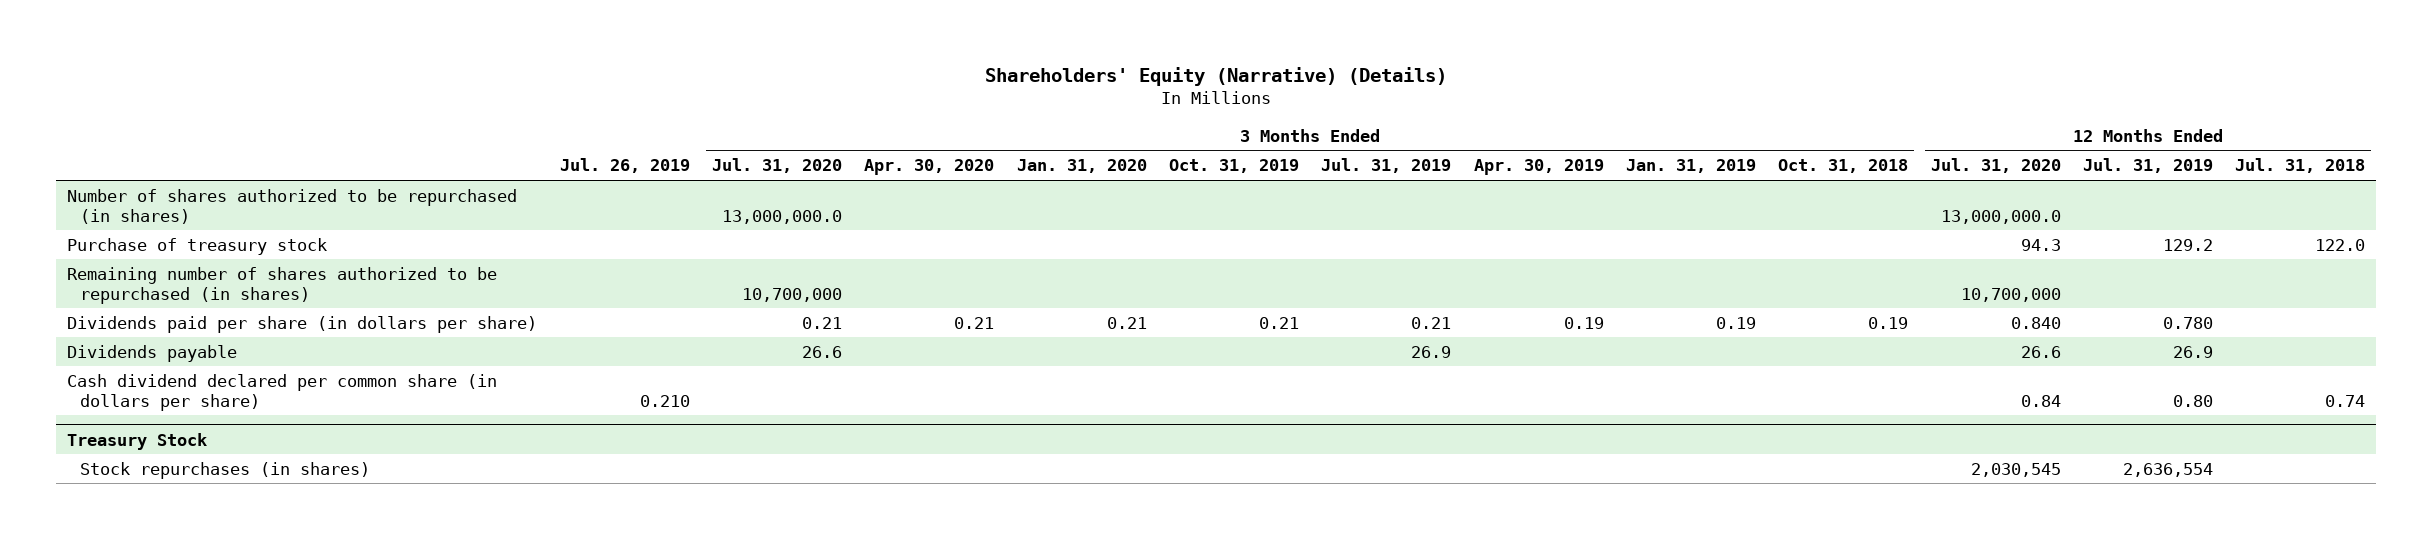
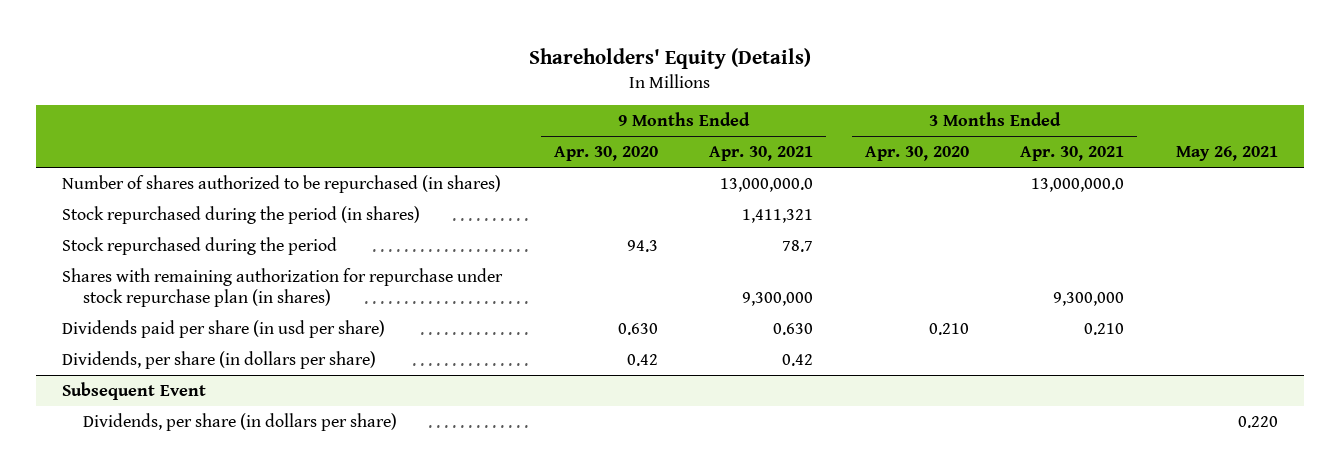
- Shareholders' Equity (Narrative) (Details)
+ Shareholders' Equity (Details)
- | Jul. 26, 2019 | 3 Months Ended Jul. 31, 2020 | 3 Months Ended Apr. 30, 2020 | 3 Months Ended Jan. 31, 2020 | 3 Months Ended Oct. 31, 2019 | 3 Months Ended Jul. 31, 2019 | 3 Months Ended Apr. 30, 2019 | 3 Months Ended Jan. 31, 2019 | 3 Months Ended Oct. 31, 2018 | 12 Months Ended Jul. 31, 2020 | 12 Months Ended Jul. 31, 2019 | 12 Months Ended Jul. 31, 2018
+ | 9 Months Ended Apr. 30, 2020 | 9 Months Ended Apr. 30, 2021 | 3 Months Ended Apr. 30, 2020 | 3 Months Ended Apr. 30, 2021 | May 26, 2021
- Purchase of treasury stock | | | | | | | | | | 94.3 | 129.2 | 122.0
- Remaining number of shares authorized to be repurchased (in shares) | | 10,700,000 | | | | | | | | 10,700,000 | |
- Dividends paid per share (in dollars per share) | | 0.21 | 0.21 | 0.21 | 0.21 | 0.21 | 0.19 | 0.19 | 0.19 | 0.840 | 0.780 |
- Dividends payable | | 26.6 | | | | 26.9 | | | | 26.6 | 26.9 |
- Cash dividend declared per common share (in dollars per share) | 0.210 | | | | | | | | | 0.84 | 0.80 | 0.74
- Treasury Stock
- Stock repurchases (in shares) | | | | | | | | | | 2,030,545 | 2,636,554 |
+ Stock repurchased during the period (in shares) | | 1,411,321 | | |
+ Stock repurchased during the period | 94.3 | 78.7 | | |
+ Shares with remaining authorization for repurchase under stock repurchase plan (in shares) | | 9,300,000 | | 9,300,000 |
+ Dividends paid per share (in usd per share) | 0.630 | 0.630 | 0.210 | 0.210 |
+ Dividends, per share (in dollars per share) | 0.42 | 0.42 | | |
+ Subsequent Event
+ Dividends, per share (in dollars per share) | | | | | 0.220

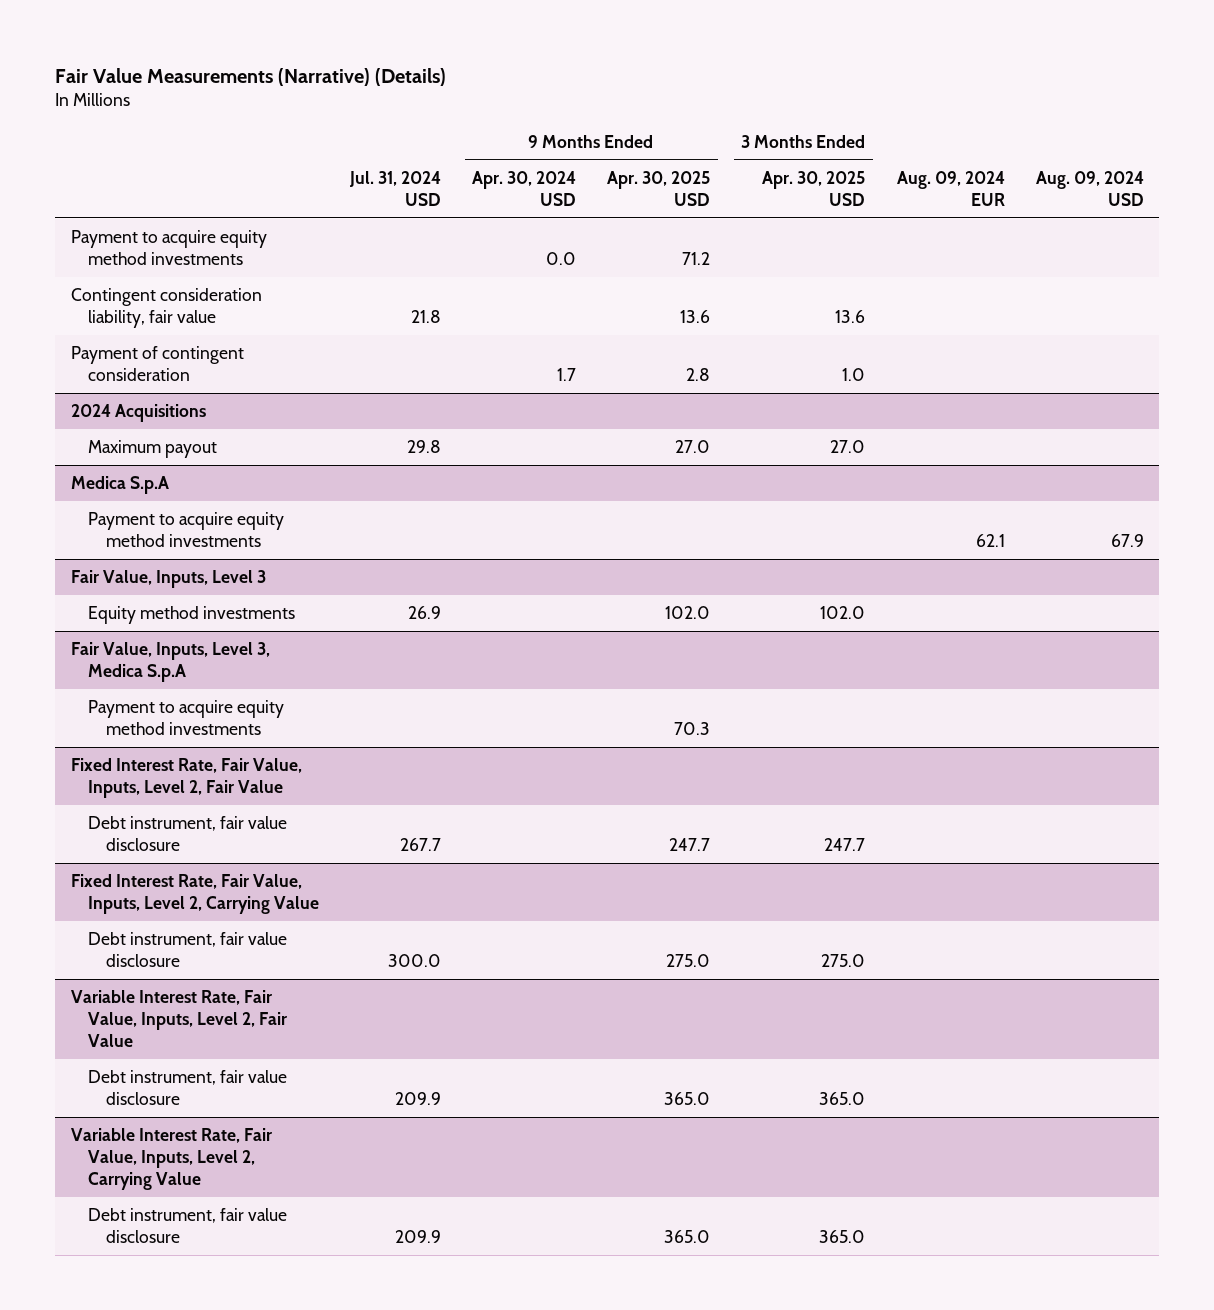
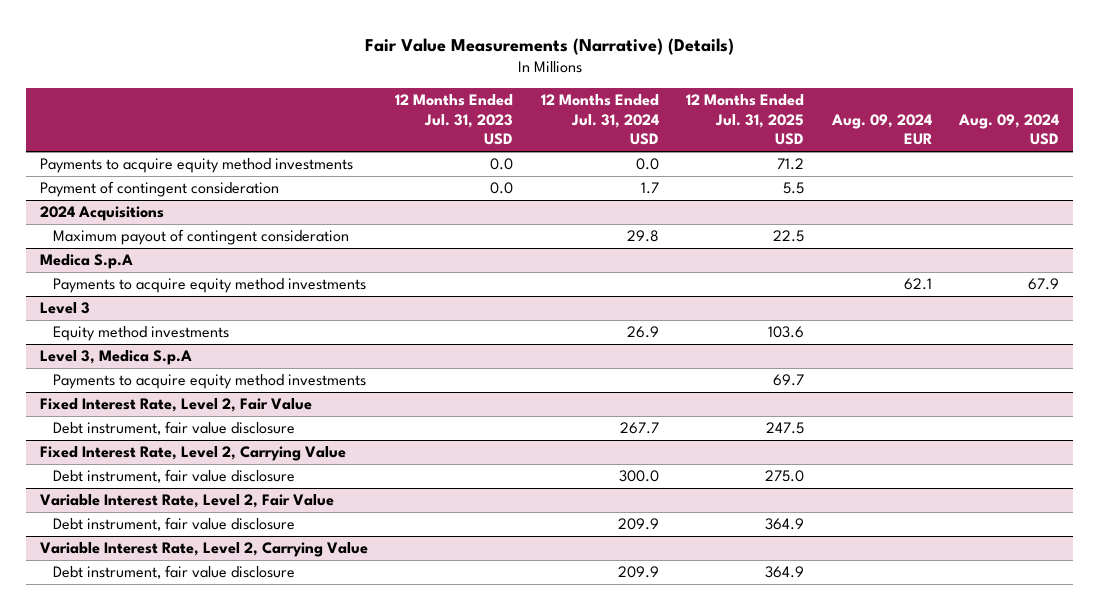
- | Jul. 31, 2024 USD | 9 Months Ended Apr. 30, 2024 USD | 9 Months Ended Apr. 30, 2025 USD | 3 Months Ended Apr. 30, 2025 USD | Aug. 09, 2024 EUR | Aug. 09, 2024 USD
+ | 12 Months Ended Jul. 31, 2023 USD | 12 Months Ended Jul. 31, 2024 USD | 12 Months Ended Jul. 31, 2025 USD | Aug. 09, 2024 EUR | Aug. 09, 2024 USD
- Payment to acquire equity method investments | | 0.0 | 71.2 | | |
- Contingent consideration liability, fair value | 21.8 | | 13.6 | 13.6 | |
+ Payments to acquire equity method investments | 0.0 | 0.0 | 71.2 | |
@ 2024 Acquisitions
- Maximum payout | 29.8 | | 27.0 | 27.0 | |
+ Maximum payout of contingent consideration | | 29.8 | 22.5 | |
@ Medica S.p.A
- Payment to acquire equity method investments | | | | | 62.1 | 67.9
- Fair Value, Inputs, Level 3
@ Medica S.p.A
+ Payments to acquire equity method investments | | | | 62.1 | 67.9
+ Level 3
- Fair Value, Inputs, Level 3, Medica S.p.A
- Payment to acquire equity method investments | | | 70.3 | | |
- Fixed Interest Rate, Fair Value, Inputs, Level 2, Fair Value
+ Level 3, Medica S.p.A
+ Payments to acquire equity method investments | | | 69.7 | |
+ Fixed Interest Rate, Level 2, Fair Value
- Fixed Interest Rate, Fair Value, Inputs, Level 2, Carrying Value
+ Fixed Interest Rate, Level 2, Carrying Value
- Variable Interest Rate, Fair Value, Inputs, Level 2, Fair Value
+ Variable Interest Rate, Level 2, Fair Value
- Variable Interest Rate, Fair Value, Inputs, Level 2, Carrying Value
+ Variable Interest Rate, Level 2, Carrying Value

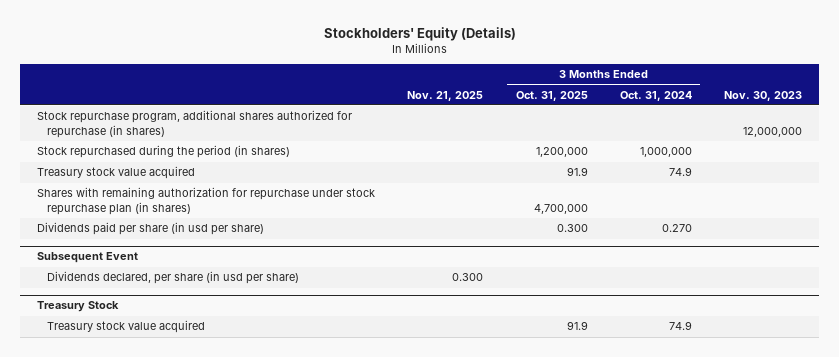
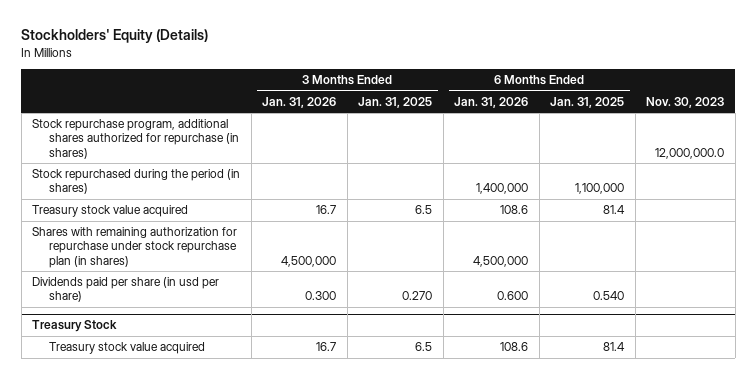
- | Nov. 21, 2025 | 3 Months Ended Oct. 31, 2025 | 3 Months Ended Oct. 31, 2024 | Nov. 30, 2023
+ | 3 Months Ended Jan. 31, 2026 | 3 Months Ended Jan. 31, 2025 | 6 Months Ended Jan. 31, 2026 | 6 Months Ended Jan. 31, 2025 | Nov. 30, 2023
- Stock repurchase program, additional shares authorized for repurchase (in shares) | | | | 12,000,000
+ Stock repurchase program, additional shares authorized for repurchase (in shares) | | | | | 12,000,000.0
- Subsequent Event
- Dividends declared, per share (in usd per share) | 0.300 | | |

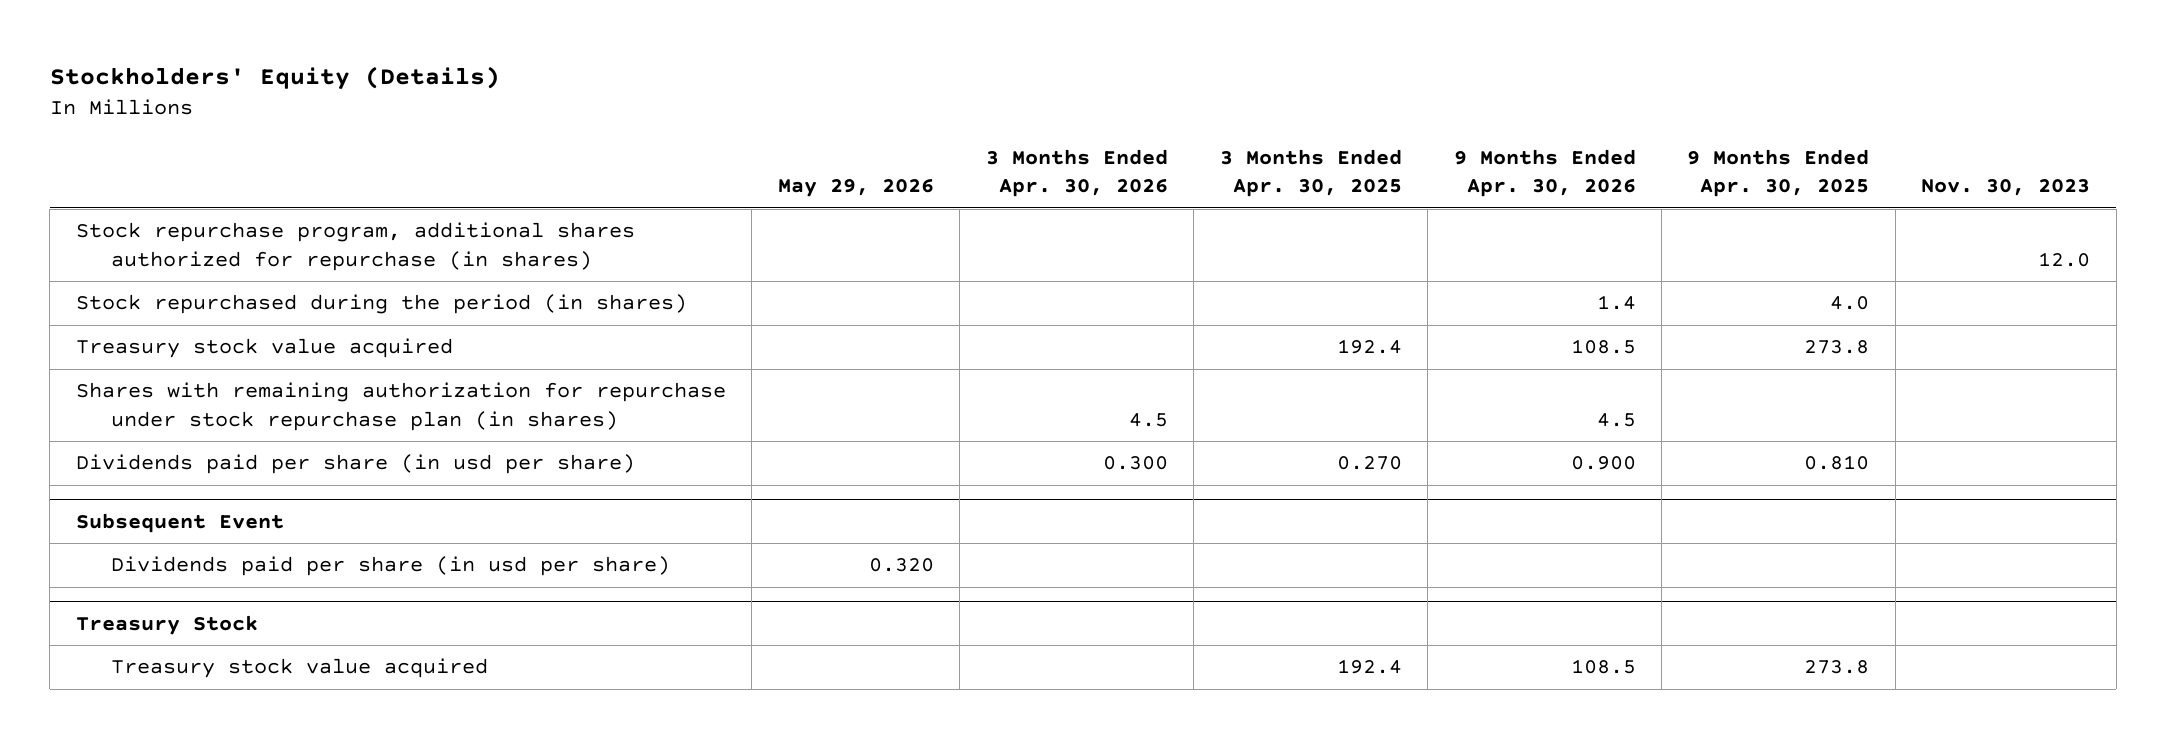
- | 3 Months Ended Jan. 31, 2026 | 3 Months Ended Jan. 31, 2025 | 6 Months Ended Jan. 31, 2026 | 6 Months Ended Jan. 31, 2025 | Nov. 30, 2023
+ | May 29, 2026 | 3 Months Ended Apr. 30, 2026 | 3 Months Ended Apr. 30, 2025 | 9 Months Ended Apr. 30, 2026 | 9 Months Ended Apr. 30, 2025 | Nov. 30, 2023
- Stock repurchase program, additional shares authorized for repurchase (in shares) | | | | | 12,000,000.0
+ Stock repurchase program, additional shares authorized for repurchase (in shares) | | | | | | 12.0
+ Subsequent Event
+ Dividends paid per share (in usd per share) | 0.320 | | | | |

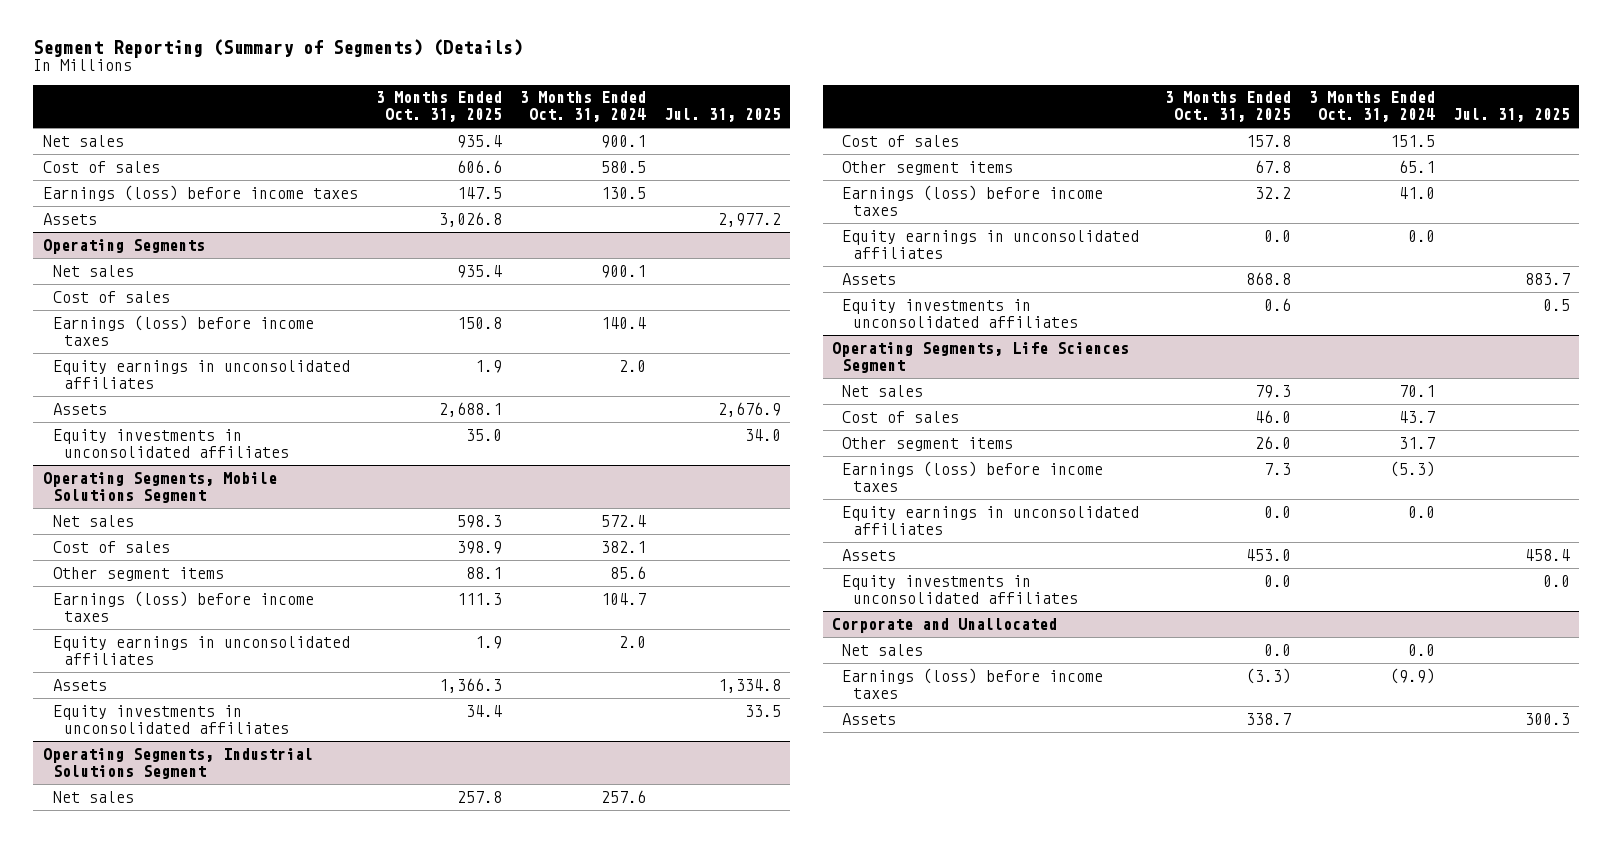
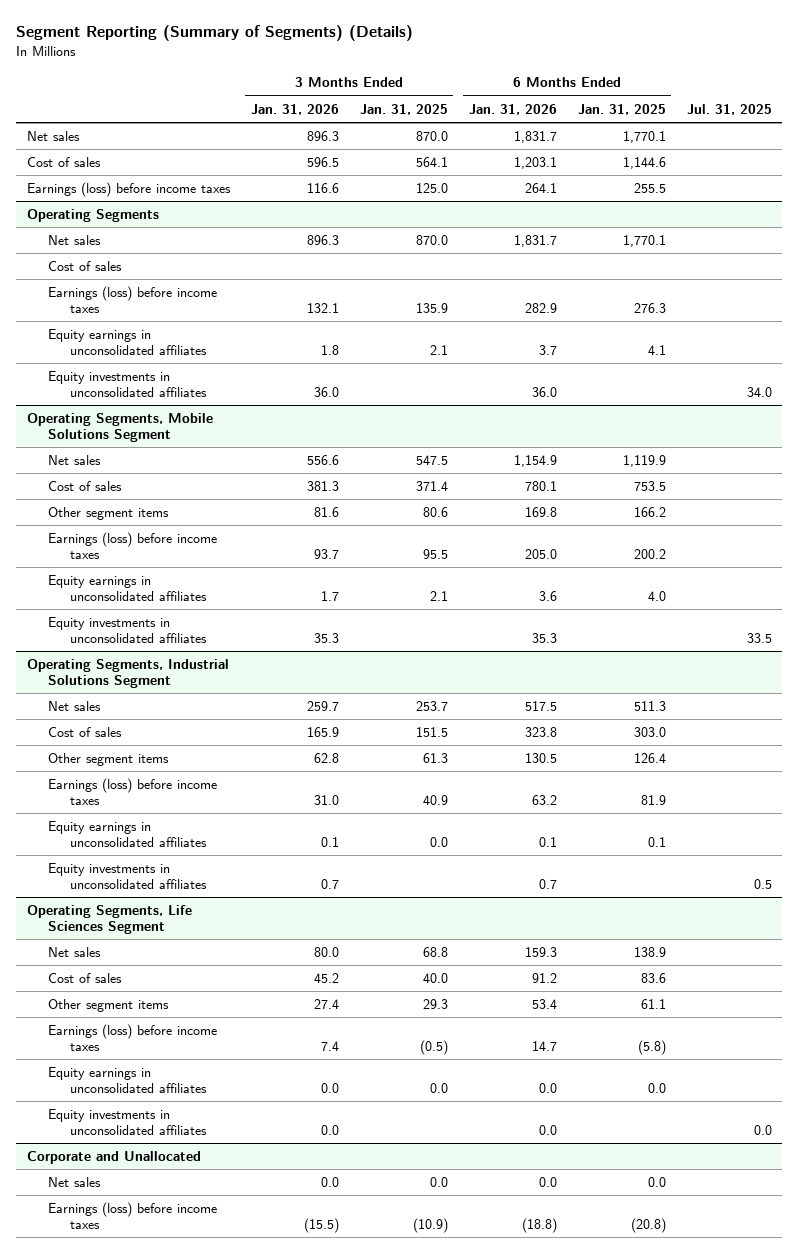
- | 3 Months Ended Oct. 31, 2025 | 3 Months Ended Oct. 31, 2024 | Jul. 31, 2025
+ | 3 Months Ended Jan. 31, 2026 | 3 Months Ended Jan. 31, 2025 | 6 Months Ended Jan. 31, 2026 | 6 Months Ended Jan. 31, 2025 | Jul. 31, 2025
- Assets | 3,026.8 | | 2,977.2
@ Operating Segments
- Assets | 2,688.1 | | 2,676.9
@ Operating Segments, Mobile Solutions Segment
- Assets | 1,366.3 | | 1,334.8
@ Operating Segments, Industrial Solutions Segment
- Assets | 868.8 | | 883.7
@ Operating Segments, Life Sciences Segment
- Assets | 453.0 | | 458.4
@ Corporate and Unallocated
- Assets | 338.7 | | 300.3

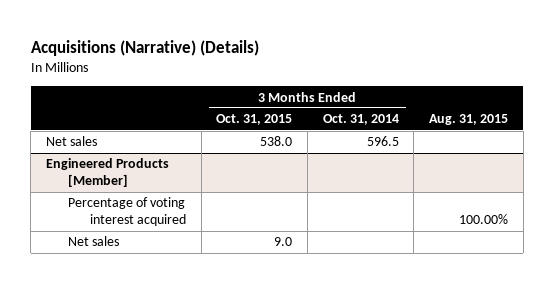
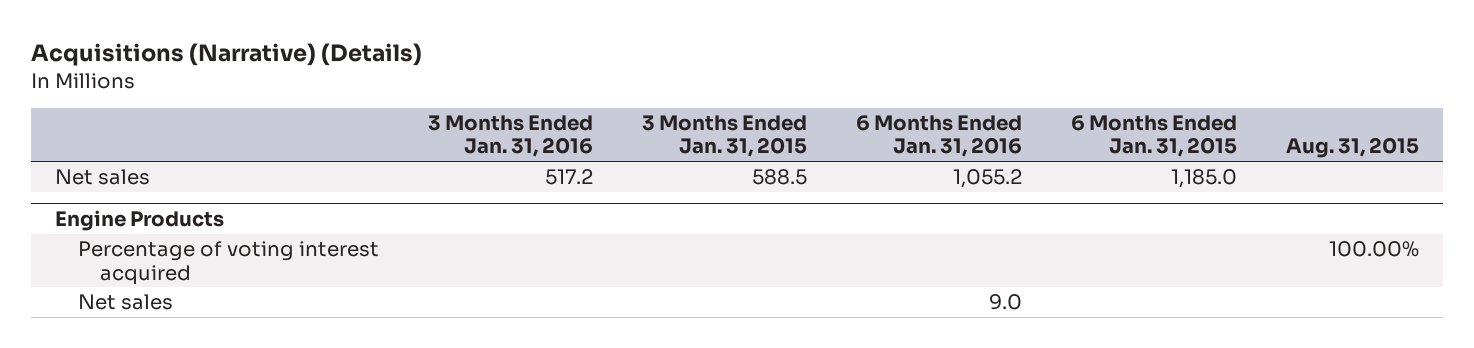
- | 3 Months Ended Oct. 31, 2015 | 3 Months Ended Oct. 31, 2014 | Aug. 31, 2015
+ | 3 Months Ended Jan. 31, 2016 | 3 Months Ended Jan. 31, 2015 | 6 Months Ended Jan. 31, 2016 | 6 Months Ended Jan. 31, 2015 | Aug. 31, 2015
- Engineered Products [Member]
+ Engine Products

